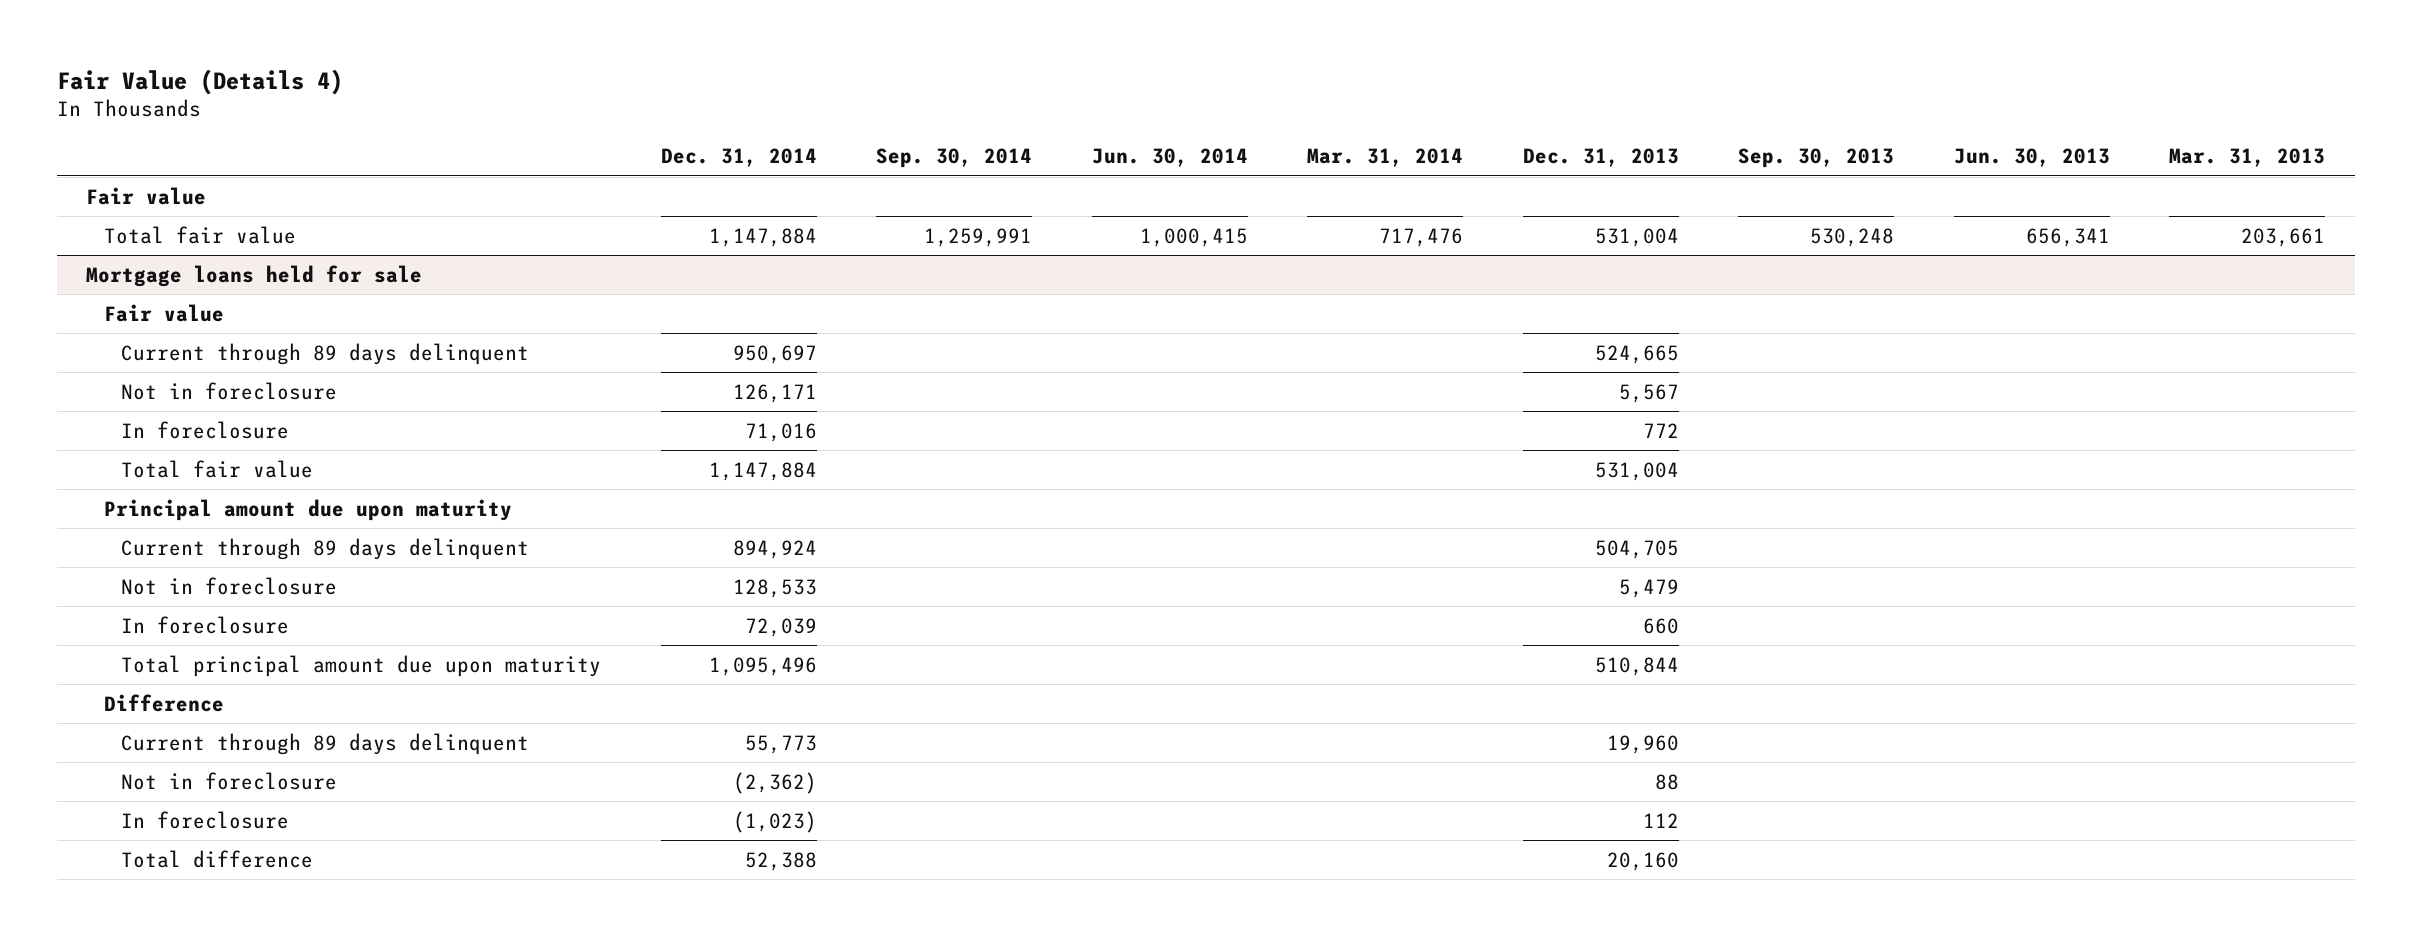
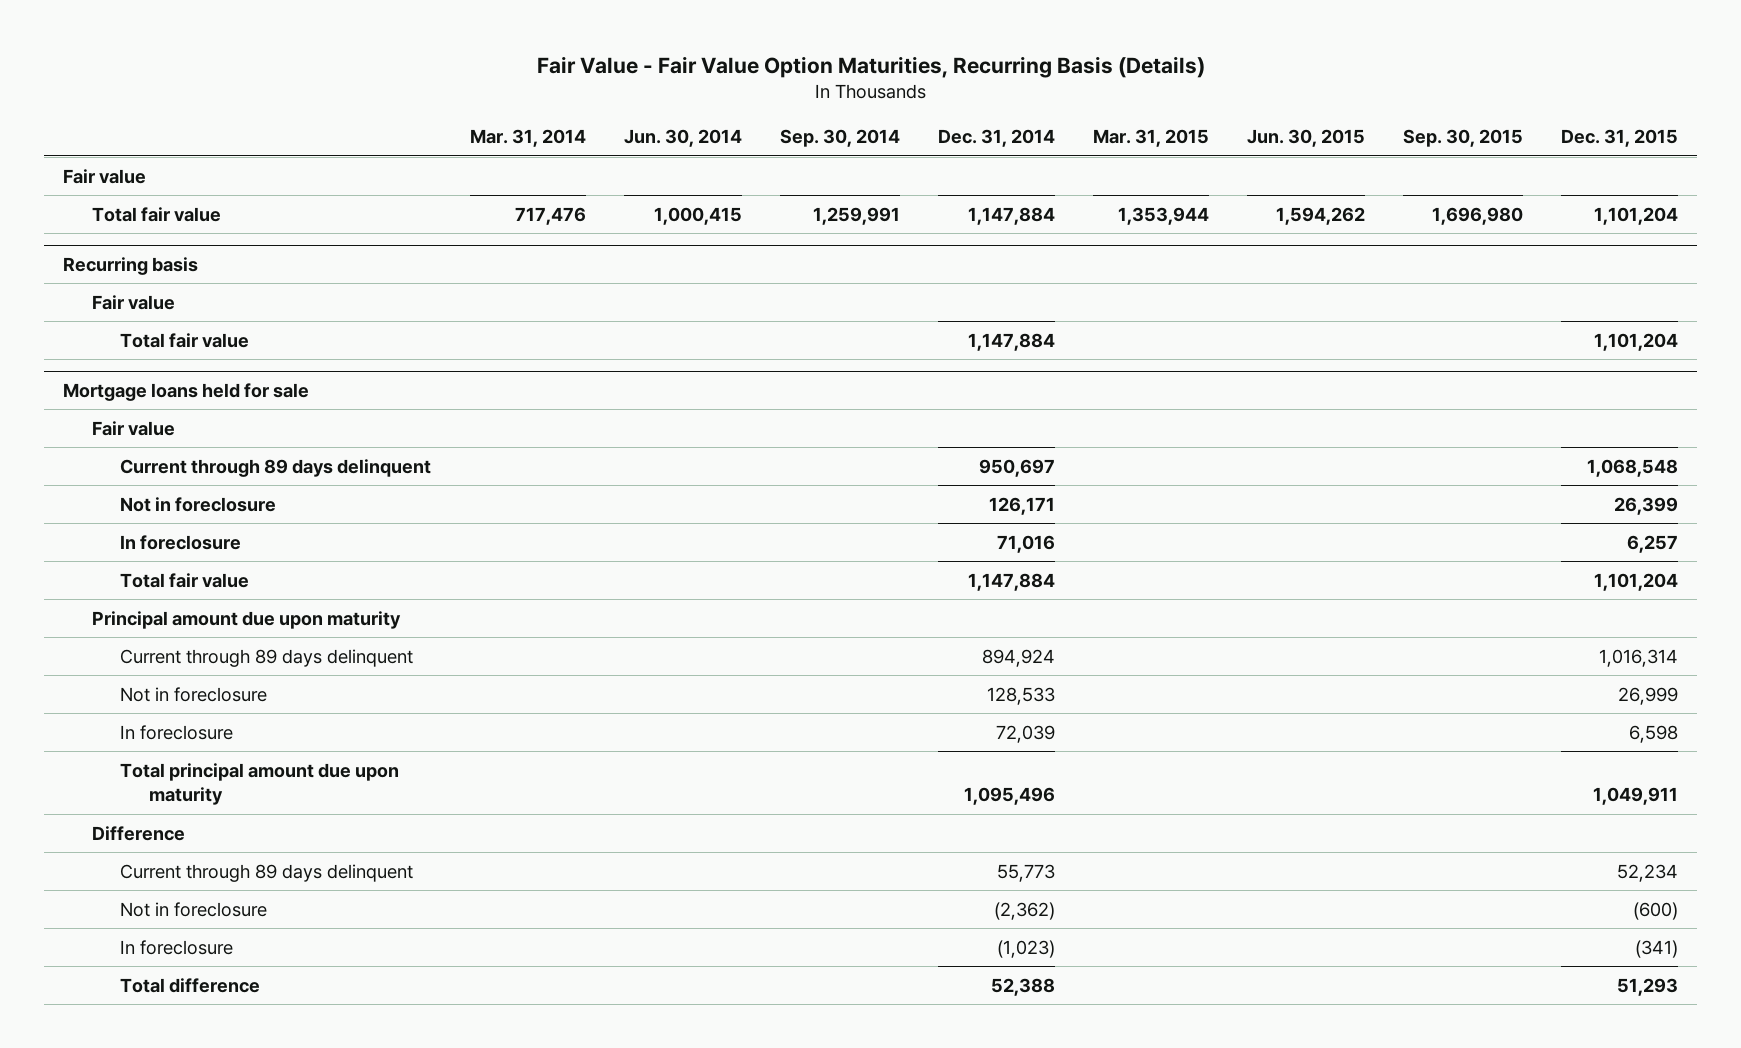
- Fair Value (Details 4)
+ Fair Value - Fair Value Option Maturities, Recurring Basis (Details)
- | Dec. 31, 2014 | Sep. 30, 2014 | Jun. 30, 2014 | Mar. 31, 2014 | Dec. 31, 2013 | Sep. 30, 2013 | Jun. 30, 2013 | Mar. 31, 2013
+ | Mar. 31, 2014 | Jun. 30, 2014 | Sep. 30, 2014 | Dec. 31, 2014 | Mar. 31, 2015 | Jun. 30, 2015 | Sep. 30, 2015 | Dec. 31, 2015
+ Recurring basis
+ Fair value
+ Total fair value | | | | 1,147,884 | | | | 1,101,204

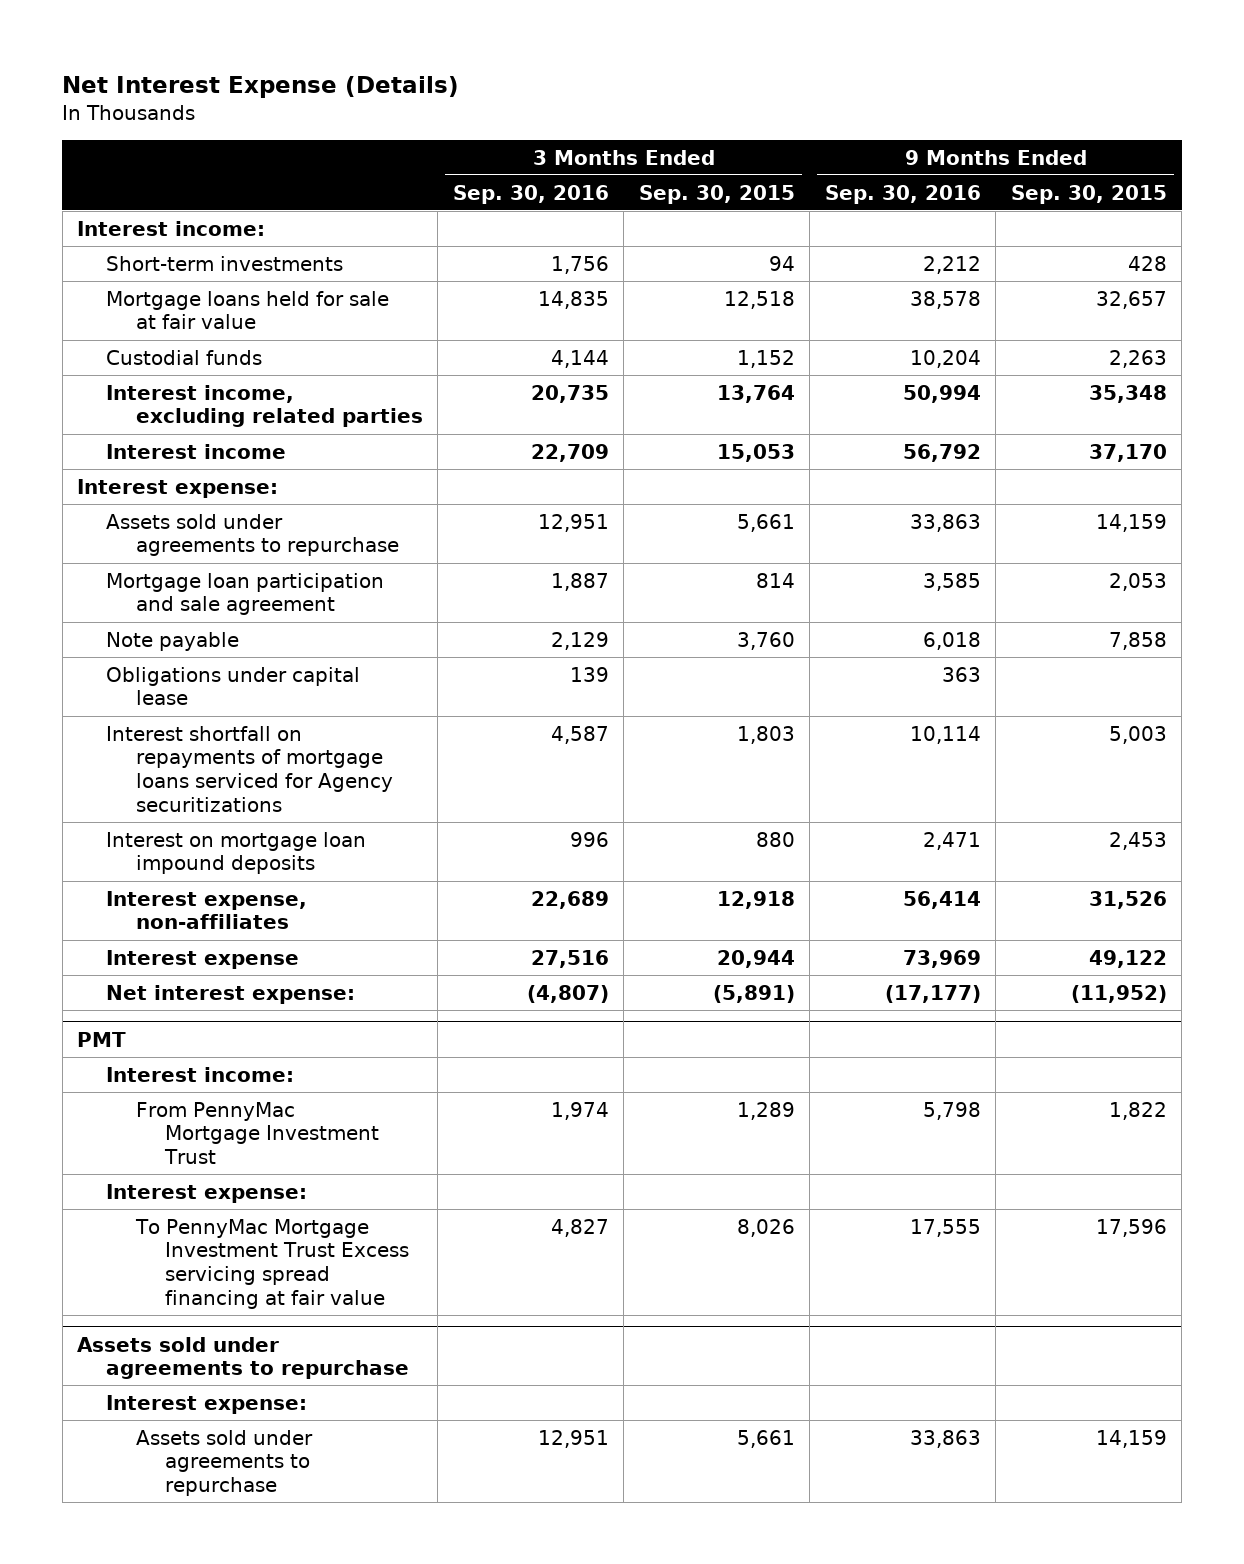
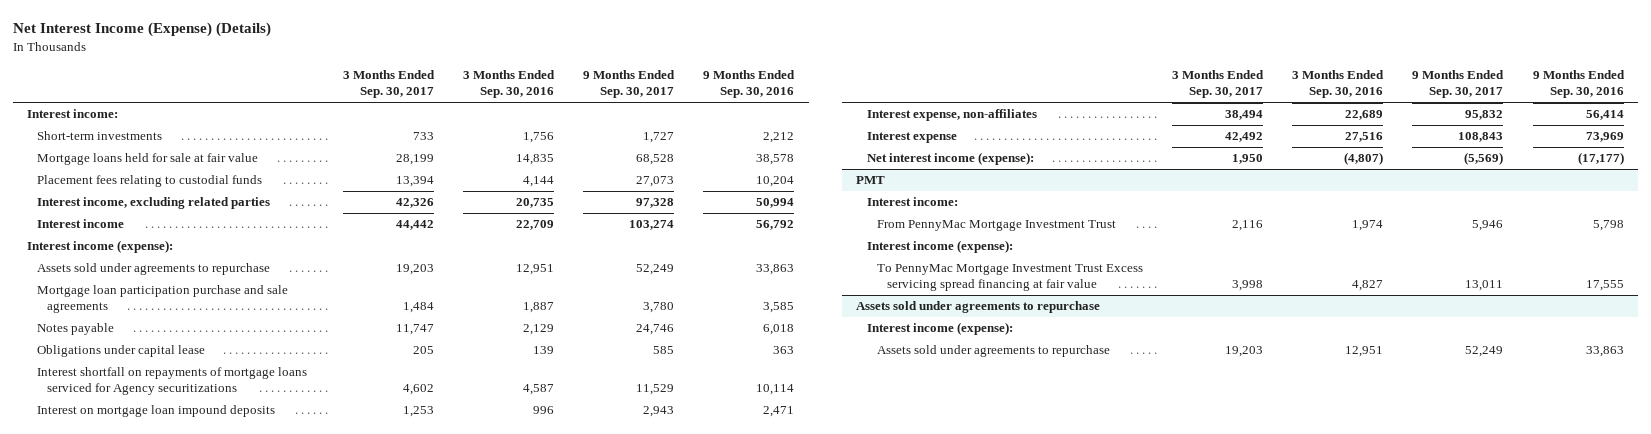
- Net Interest Expense (Details)
+ Net Interest Income (Expense) (Details)
- | 3 Months Ended Sep. 30, 2016 | 3 Months Ended Sep. 30, 2015 | 9 Months Ended Sep. 30, 2016 | 9 Months Ended Sep. 30, 2015
+ | 3 Months Ended Sep. 30, 2017 | 3 Months Ended Sep. 30, 2016 | 9 Months Ended Sep. 30, 2017 | 9 Months Ended Sep. 30, 2016
- Custodial funds | 4,144 | 1,152 | 10,204 | 2,263
+ Placement fees relating to custodial funds | 13,394 | 4,144 | 27,073 | 10,204
- Interest expense:
+ Interest income (expense):
- Mortgage loan participation and sale agreement | 1,887 | 814 | 3,585 | 2,053
- Note payable | 2,129 | 3,760 | 6,018 | 7,858
+ Mortgage loan participation purchase and sale agreements | 1,484 | 1,887 | 3,780 | 3,585
+ Notes payable | 11,747 | 2,129 | 24,746 | 6,018
- Net interest expense: | (4,807) | (5,891) | (17,177) | (11,952)
+ Net interest income (expense): | 1,950 | (4,807) | (5,569) | (17,177)
@ PMT
- Interest expense:
+ Interest income (expense):
@ Assets sold under agreements to repurchase
- Interest expense:
+ Interest income (expense):

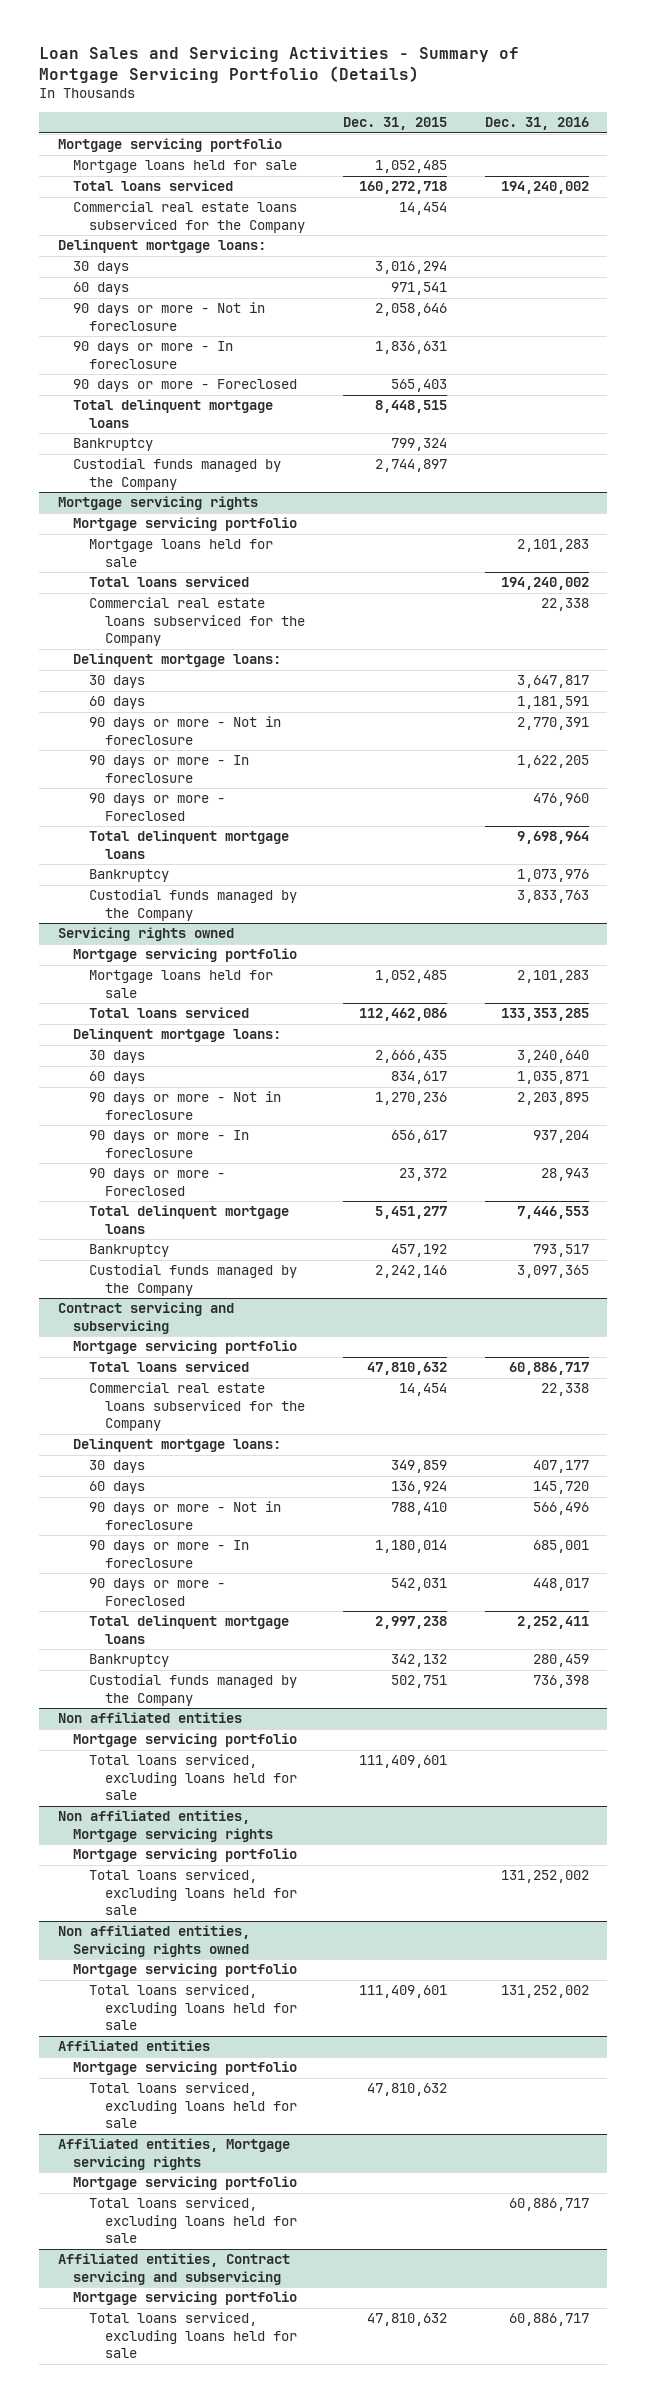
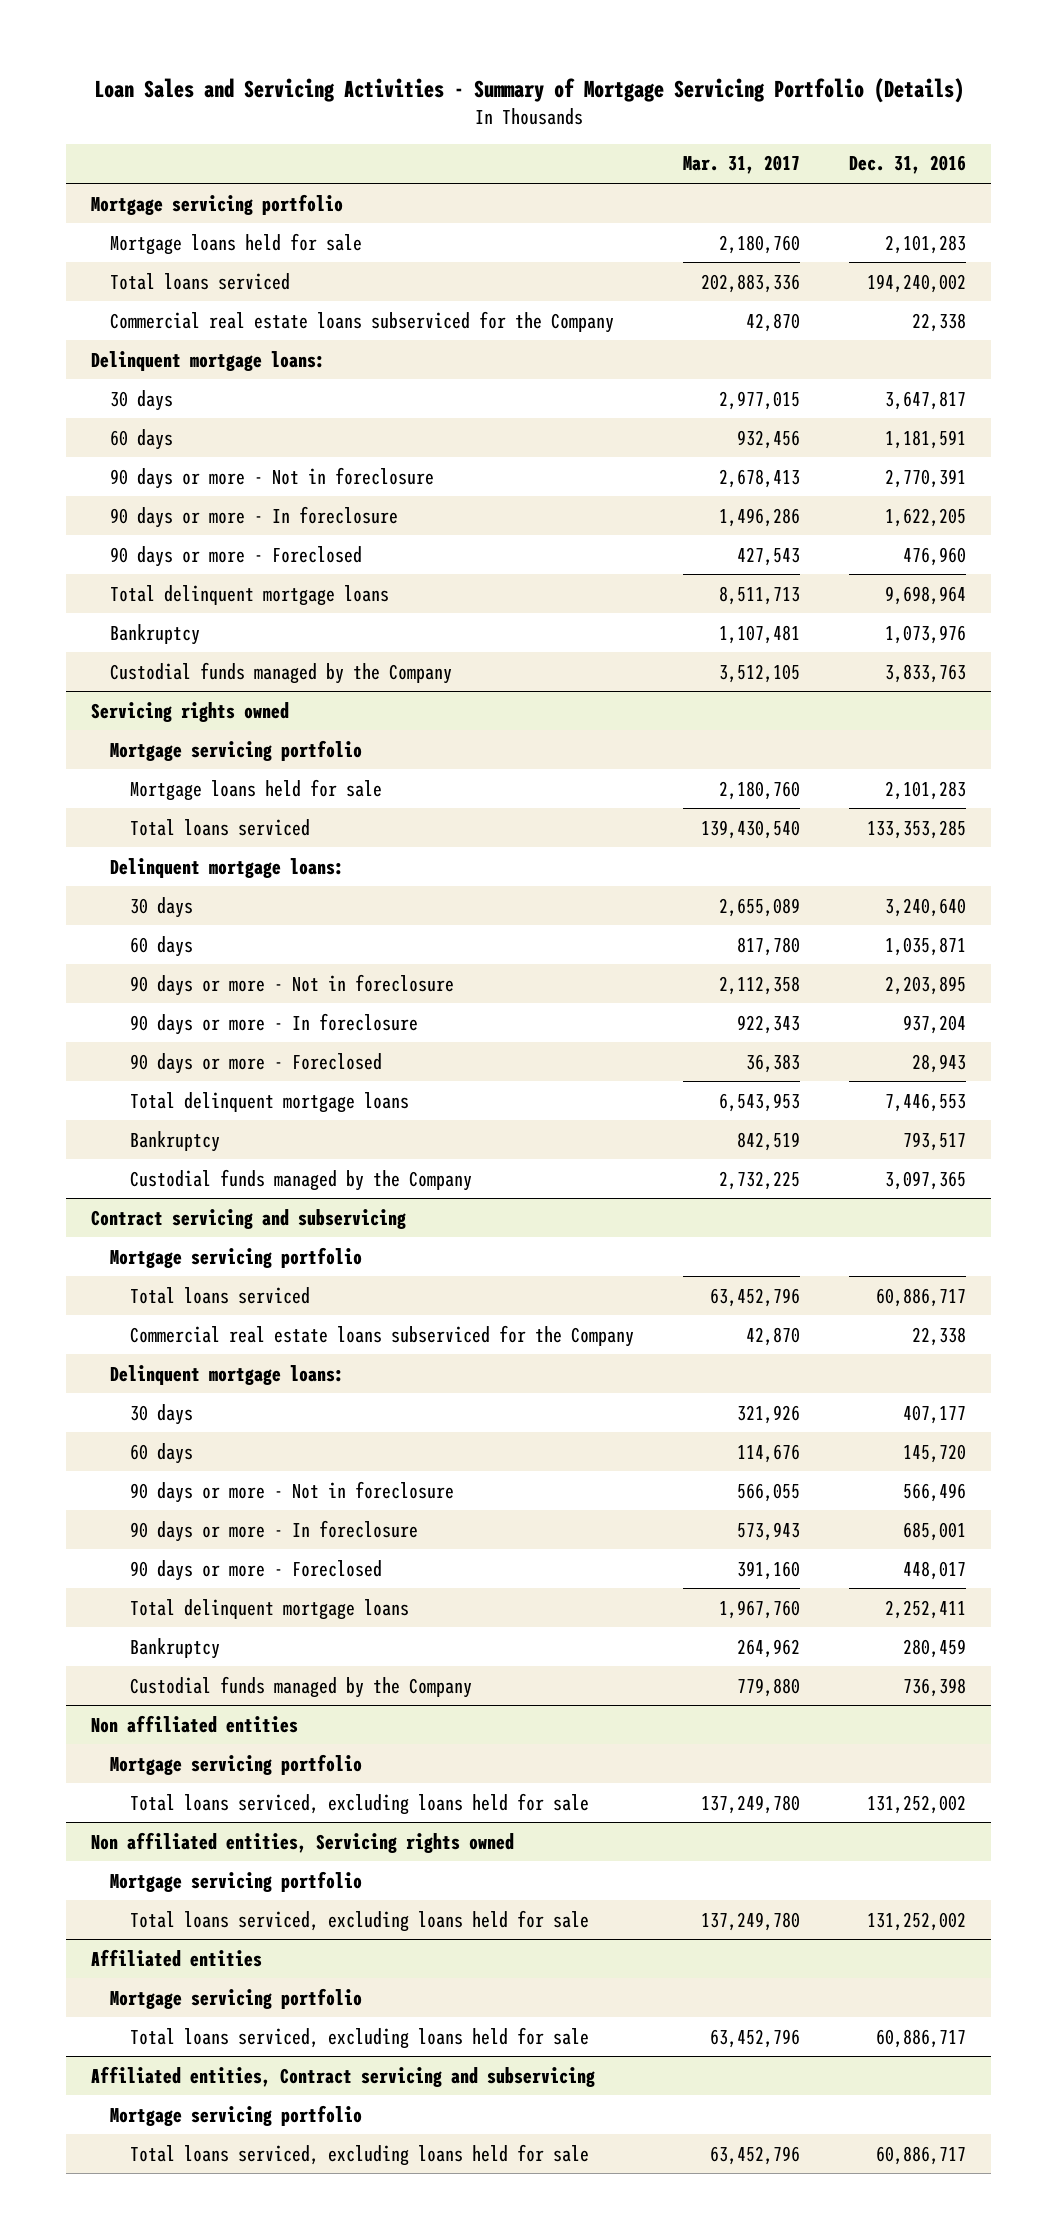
- | Dec. 31, 2015 | Dec. 31, 2016
+ | Mar. 31, 2017 | Dec. 31, 2016
- Mortgage loans held for sale | 1,052,485 |
- Total loans serviced | 160,272,718 | 194,240,002
- Commercial real estate loans subserviced for the Company | 14,454 |
- Delinquent mortgage loans:
- 30 days | 3,016,294 |
- 60 days | 971,541 |
- 90 days or more - Not in foreclosure | 2,058,646 |
- 90 days or more - In foreclosure | 1,836,631 |
- 90 days or more - Foreclosed | 565,403 |
- Total delinquent mortgage loans | 8,448,515 |
- Bankruptcy | 799,324 |
- Custodial funds managed by the Company | 2,744,897 |
- Mortgage servicing rights
- Mortgage servicing portfolio
@ Non affiliated entities
- Total loans serviced, excluding loans held for sale | 111,409,601 |
- Non affiliated entities, Mortgage servicing rights
- Mortgage servicing portfolio
@ Affiliated entities
- Total loans serviced, excluding loans held for sale | 47,810,632 |
- Affiliated entities, Mortgage servicing rights
- Mortgage servicing portfolio

